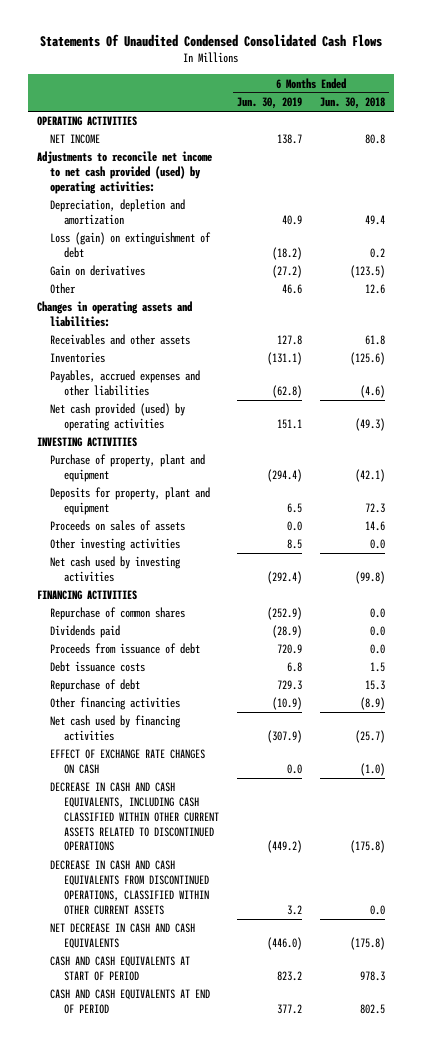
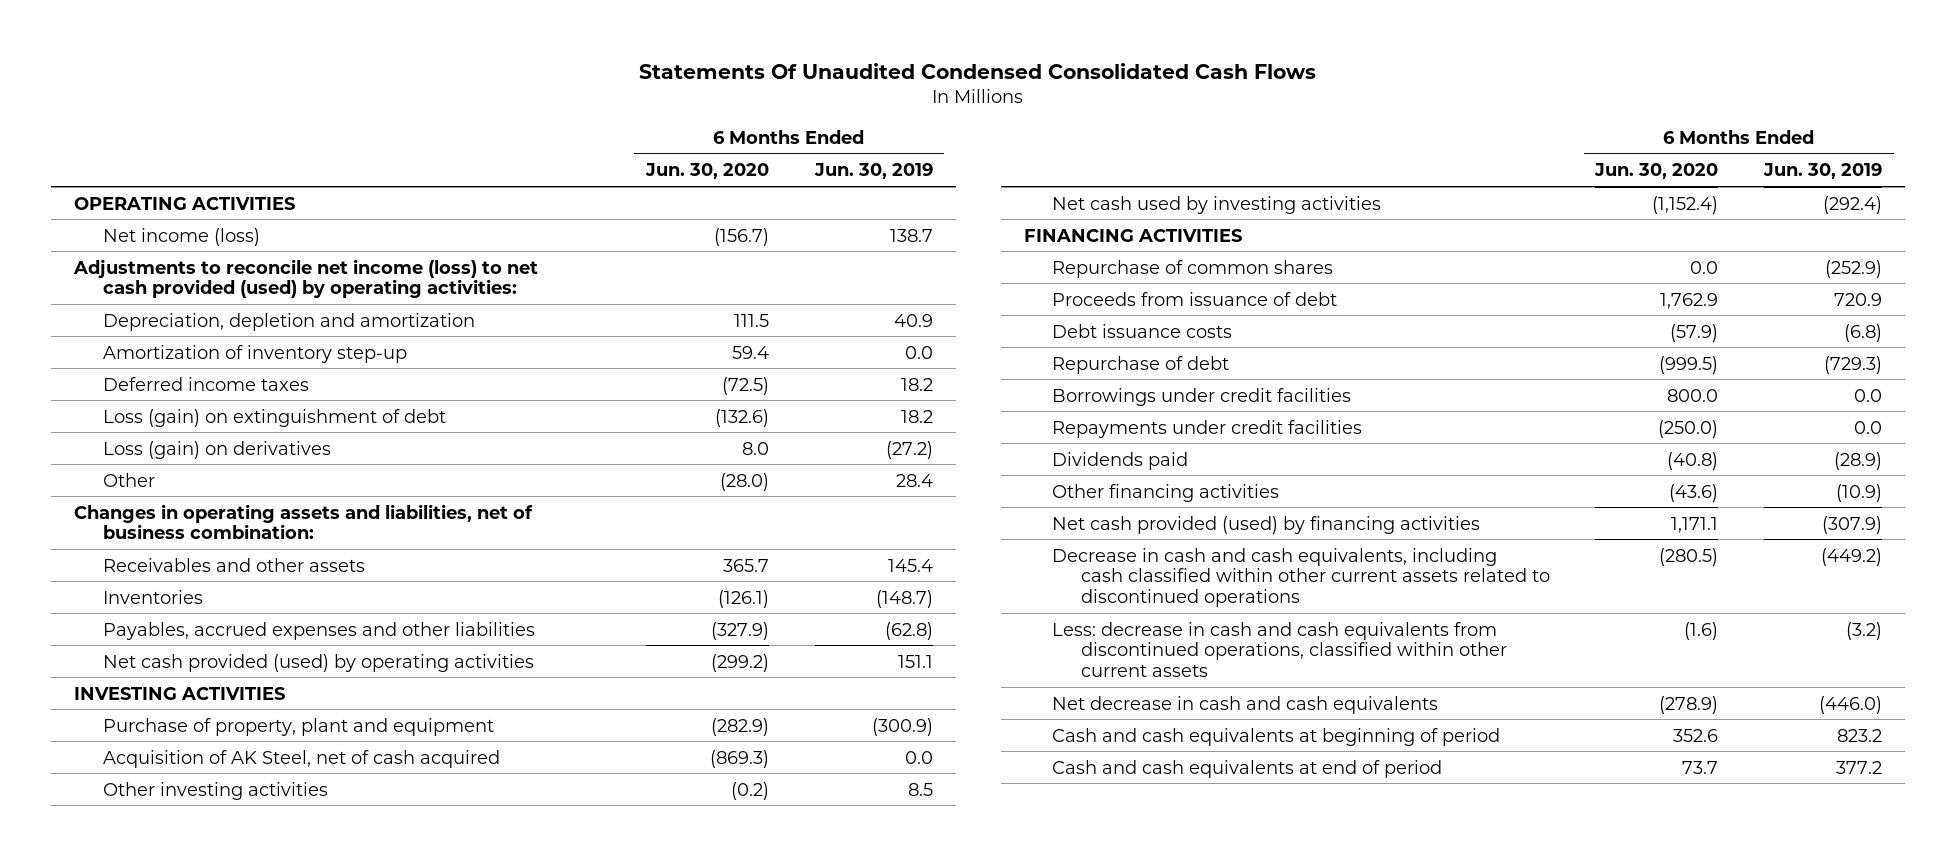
- | 6 Months Ended Jun. 30, 2019 | 6 Months Ended Jun. 30, 2018
+ | 6 Months Ended Jun. 30, 2020 | 6 Months Ended Jun. 30, 2019
- NET INCOME | 138.7 | 80.8
- Adjustments to reconcile net income to net cash provided (used) by operating activities:
+ Net income (loss) | (156.7) | 138.7
+ Adjustments to reconcile net income (loss) to net cash provided (used) by operating activities:
- Loss (gain) on extinguishment of debt | (18.2) | 0.2
- Gain on derivatives | (27.2) | (123.5)
- Other | 46.6 | 12.6
- Changes in operating assets and liabilities:
- Receivables and other assets | 127.8 | 61.8
- Inventories | (131.1) | (125.6)
+ Amortization of inventory step-up | 59.4 | 0.0
+ Deferred income taxes | (72.5) | 18.2
+ Loss (gain) on extinguishment of debt | (132.6) | 18.2
+ Loss (gain) on derivatives | 8.0 | (27.2)
+ Other | (28.0) | 28.4
+ Changes in operating assets and liabilities, net of business combination:
+ Receivables and other assets | 365.7 | 145.4
+ Inventories | (126.1) | (148.7)
- Purchase of property, plant and equipment | (294.4) | (42.1)
- Deposits for property, plant and equipment | 6.5 | 72.3
- Proceeds on sales of assets | 0.0 | 14.6
+ Purchase of property, plant and equipment | (282.9) | (300.9)
+ Acquisition of AK Steel, net of cash acquired | (869.3) | 0.0
- Debt issuance costs | 6.8 | 1.5
- Repurchase of debt | 729.3 | 15.3
+ Debt issuance costs | (57.9) | (6.8)
+ Repurchase of debt | (999.5) | (729.3)
+ Borrowings under credit facilities | 800.0 | 0.0
+ Repayments under credit facilities | (250.0) | 0.0
moved down: Dividends paid | (40.8) | (28.9)
- Net cash used by financing activities | (307.9) | (25.7)
- EFFECT OF EXCHANGE RATE CHANGES ON CASH | 0.0 | (1.0)
- DECREASE IN CASH AND CASH EQUIVALENTS, INCLUDING CASH CLASSIFIED WITHIN OTHER CURRENT ASSETS RELATED TO DISCONTINUED OPERATIONS | (449.2) | (175.8)
- DECREASE IN CASH AND CASH EQUIVALENTS FROM DISCONTINUED OPERATIONS, CLASSIFIED WITHIN OTHER CURRENT ASSETS | 3.2 | 0.0
- NET DECREASE IN CASH AND CASH EQUIVALENTS | (446.0) | (175.8)
- CASH AND CASH EQUIVALENTS AT START OF PERIOD | 823.2 | 978.3
- CASH AND CASH EQUIVALENTS AT END OF PERIOD | 377.2 | 802.5
+ Net cash provided (used) by financing activities | 1,171.1 | (307.9)
+ Decrease in cash and cash equivalents, including cash classified within other current assets related to discontinued operations | (280.5) | (449.2)
+ Less: decrease in cash and cash equivalents from discontinued operations, classified within other current assets | (1.6) | (3.2)
+ Net decrease in cash and cash equivalents | (278.9) | (446.0)
+ Cash and cash equivalents at beginning of period | 352.6 | 823.2
+ Cash and cash equivalents at end of period | 73.7 | 377.2

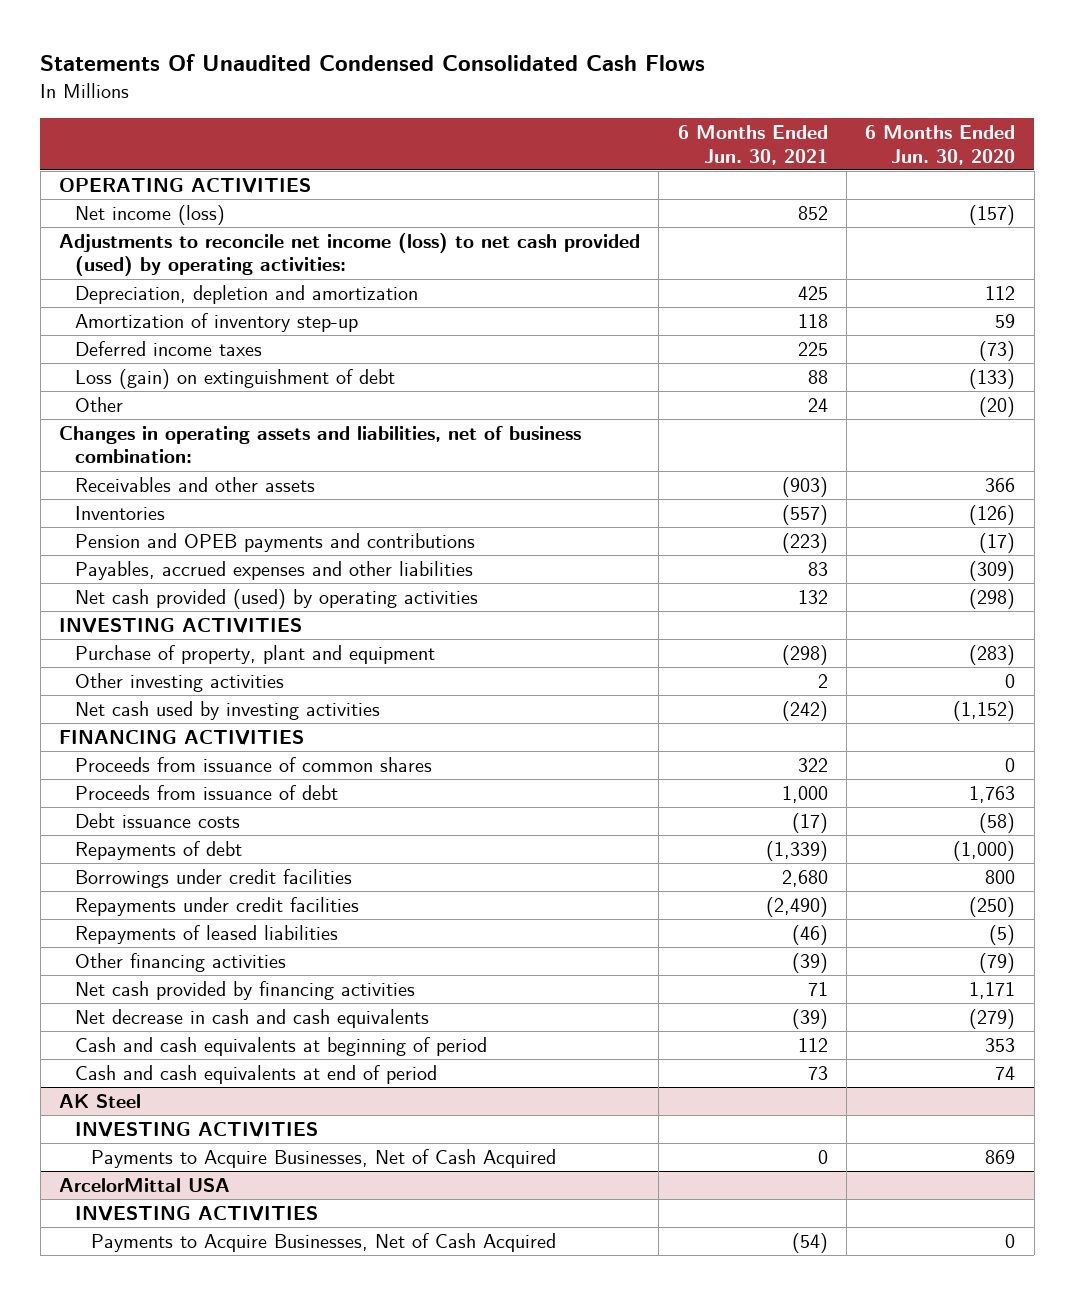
- | 6 Months Ended Jun. 30, 2020 | 6 Months Ended Jun. 30, 2019
+ | 6 Months Ended Jun. 30, 2021 | 6 Months Ended Jun. 30, 2020
- Net income (loss) | (156.7) | 138.7
+ Net income (loss) | 852 | (157)
- Depreciation, depletion and amortization | 111.5 | 40.9
- Amortization of inventory step-up | 59.4 | 0.0
- Deferred income taxes | (72.5) | 18.2
- Loss (gain) on extinguishment of debt | (132.6) | 18.2
- Loss (gain) on derivatives | 8.0 | (27.2)
- Other | (28.0) | 28.4
+ Depreciation, depletion and amortization | 425 | 112
+ Amortization of inventory step-up | 118 | 59
+ Deferred income taxes | 225 | (73)
+ Loss (gain) on extinguishment of debt | 88 | (133)
+ Other | 24 | (20)
- Receivables and other assets | 365.7 | 145.4
- Inventories | (126.1) | (148.7)
- Payables, accrued expenses and other liabilities | (327.9) | (62.8)
- Net cash provided (used) by operating activities | (299.2) | 151.1
+ Receivables and other assets | (903) | 366
+ Inventories | (557) | (126)
+ Pension and OPEB payments and contributions | (223) | (17)
+ Payables, accrued expenses and other liabilities | 83 | (309)
+ Net cash provided (used) by operating activities | 132 | (298)
- Purchase of property, plant and equipment | (282.9) | (300.9)
- Acquisition of AK Steel, net of cash acquired | (869.3) | 0.0
- Other investing activities | (0.2) | 8.5
- Net cash used by investing activities | (1,152.4) | (292.4)
+ Purchase of property, plant and equipment | (298) | (283)
+ Other investing activities | 2 | 0
+ Net cash used by investing activities | (242) | (1,152)
- Repurchase of common shares | 0.0 | (252.9)
- Proceeds from issuance of debt | 1,762.9 | 720.9
- Debt issuance costs | (57.9) | (6.8)
- Repurchase of debt | (999.5) | (729.3)
- Borrowings under credit facilities | 800.0 | 0.0
- Repayments under credit facilities | (250.0) | 0.0
- Dividends paid | (40.8) | (28.9)
- Other financing activities | (43.6) | (10.9)
- Net cash provided (used) by financing activities | 1,171.1 | (307.9)
- Decrease in cash and cash equivalents, including cash classified within other current assets related to discontinued operations | (280.5) | (449.2)
- Less: decrease in cash and cash equivalents from discontinued operations, classified within other current assets | (1.6) | (3.2)
- Net decrease in cash and cash equivalents | (278.9) | (446.0)
- Cash and cash equivalents at beginning of period | 352.6 | 823.2
- Cash and cash equivalents at end of period | 73.7 | 377.2
+ Proceeds from issuance of common shares | 322 | 0
+ Proceeds from issuance of debt | 1,000 | 1,763
+ Debt issuance costs | (17) | (58)
+ Repayments of debt | (1,339) | (1,000)
+ Borrowings under credit facilities | 2,680 | 800
+ Repayments under credit facilities | (2,490) | (250)
+ Repayments of leased liabilities | (46) | (5)
+ Other financing activities | (39) | (79)
+ Net cash provided by financing activities | 71 | 1,171
+ Net decrease in cash and cash equivalents | (39) | (279)
+ Cash and cash equivalents at beginning of period | 112 | 353
+ Cash and cash equivalents at end of period | 73 | 74
+ AK Steel
+ INVESTING ACTIVITIES
+ Payments to Acquire Businesses, Net of Cash Acquired | 0 | 869
+ ArcelorMittal USA
+ INVESTING ACTIVITIES
+ Payments to Acquire Businesses, Net of Cash Acquired | (54) | 0

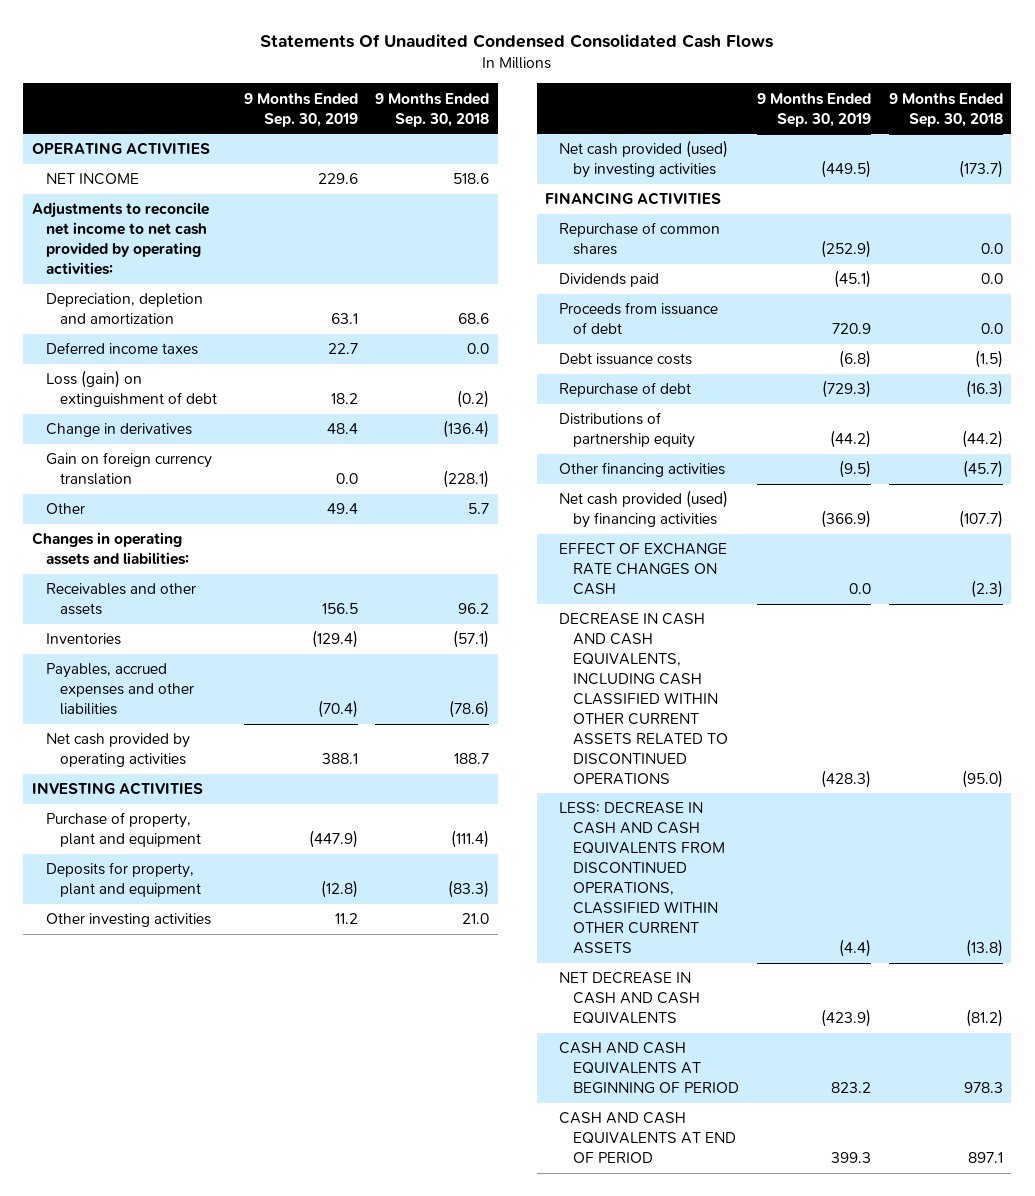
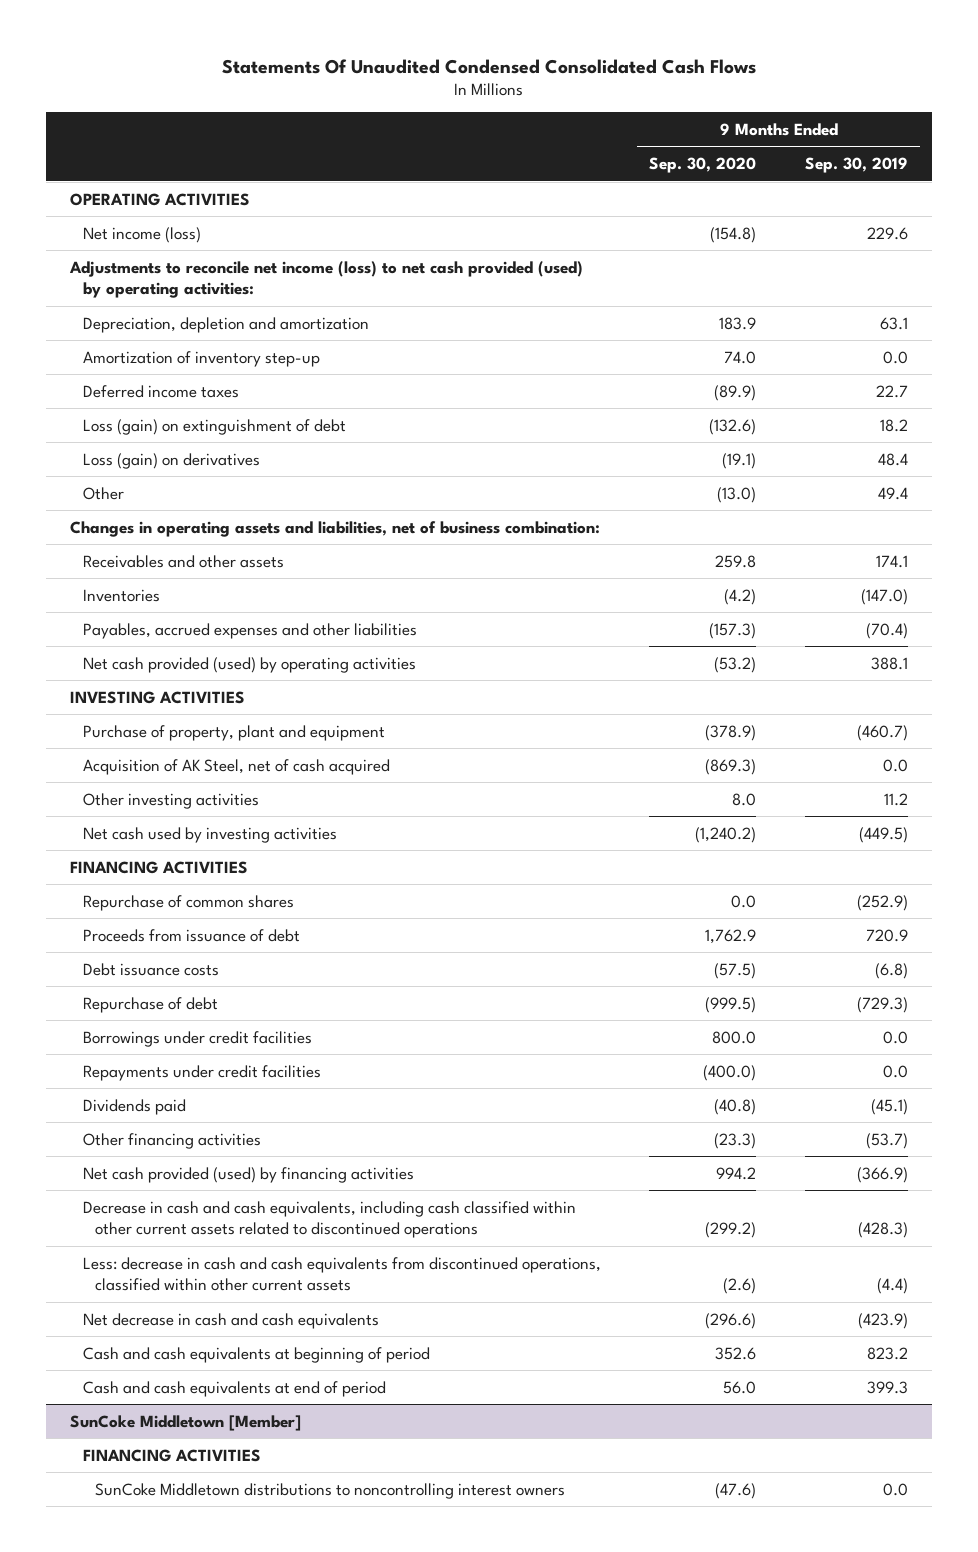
- | 9 Months Ended Sep. 30, 2019 | 9 Months Ended Sep. 30, 2018
+ | 9 Months Ended Sep. 30, 2020 | 9 Months Ended Sep. 30, 2019
- NET INCOME | 229.6 | 518.6
- Adjustments to reconcile net income to net cash provided by operating activities:
+ Net income (loss) | (154.8) | 229.6
+ Adjustments to reconcile net income (loss) to net cash provided (used) by operating activities:
+ Amortization of inventory step-up | 74.0 | 0.0
- Change in derivatives | 48.4 | (136.4)
- Gain on foreign currency translation | 0.0 | (228.1)
+ Loss (gain) on derivatives | (19.1) | 48.4
- Changes in operating assets and liabilities:
- Receivables and other assets | 156.5 | 96.2
- Inventories | (129.4) | (57.1)
+ Changes in operating assets and liabilities, net of business combination:
+ Receivables and other assets | 259.8 | 174.1
+ Inventories | (4.2) | (147.0)
- Net cash provided by operating activities | 388.1 | 188.7
+ Net cash provided (used) by operating activities | (53.2) | 388.1
- Purchase of property, plant and equipment | (447.9) | (111.4)
- Deposits for property, plant and equipment | (12.8) | (83.3)
+ Purchase of property, plant and equipment | (378.9) | (460.7)
+ Acquisition of AK Steel, net of cash acquired | (869.3) | 0.0
- Net cash provided (used) by investing activities | (449.5) | (173.7)
+ Net cash used by investing activities | (1,240.2) | (449.5)
- Distributions of partnership equity | (44.2) | (44.2)
- Other financing activities | (9.5) | (45.7)
+ Borrowings under credit facilities | 800.0 | 0.0
+ Repayments under credit facilities | (400.0) | 0.0
moved down: Dividends paid | (40.8) | (45.1)
+ Other financing activities | (23.3) | (53.7)
- EFFECT OF EXCHANGE RATE CHANGES ON CASH | 0.0 | (2.3)
- DECREASE IN CASH AND CASH EQUIVALENTS, INCLUDING CASH CLASSIFIED WITHIN OTHER CURRENT ASSETS RELATED TO DISCONTINUED OPERATIONS | (428.3) | (95.0)
- LESS: DECREASE IN CASH AND CASH EQUIVALENTS FROM DISCONTINUED OPERATIONS, CLASSIFIED WITHIN OTHER CURRENT ASSETS | (4.4) | (13.8)
- NET DECREASE IN CASH AND CASH EQUIVALENTS | (423.9) | (81.2)
- CASH AND CASH EQUIVALENTS AT BEGINNING OF PERIOD | 823.2 | 978.3
- CASH AND CASH EQUIVALENTS AT END OF PERIOD | 399.3 | 897.1
+ Decrease in cash and cash equivalents, including cash classified within other current assets related to discontinued operations | (299.2) | (428.3)
+ Less: decrease in cash and cash equivalents from discontinued operations, classified within other current assets | (2.6) | (4.4)
+ Net decrease in cash and cash equivalents | (296.6) | (423.9)
+ Cash and cash equivalents at beginning of period | 352.6 | 823.2
+ Cash and cash equivalents at end of period | 56.0 | 399.3
+ SunCoke Middletown [Member]
+ FINANCING ACTIVITIES
+ SunCoke Middletown distributions to noncontrolling interest owners | (47.6) | 0.0

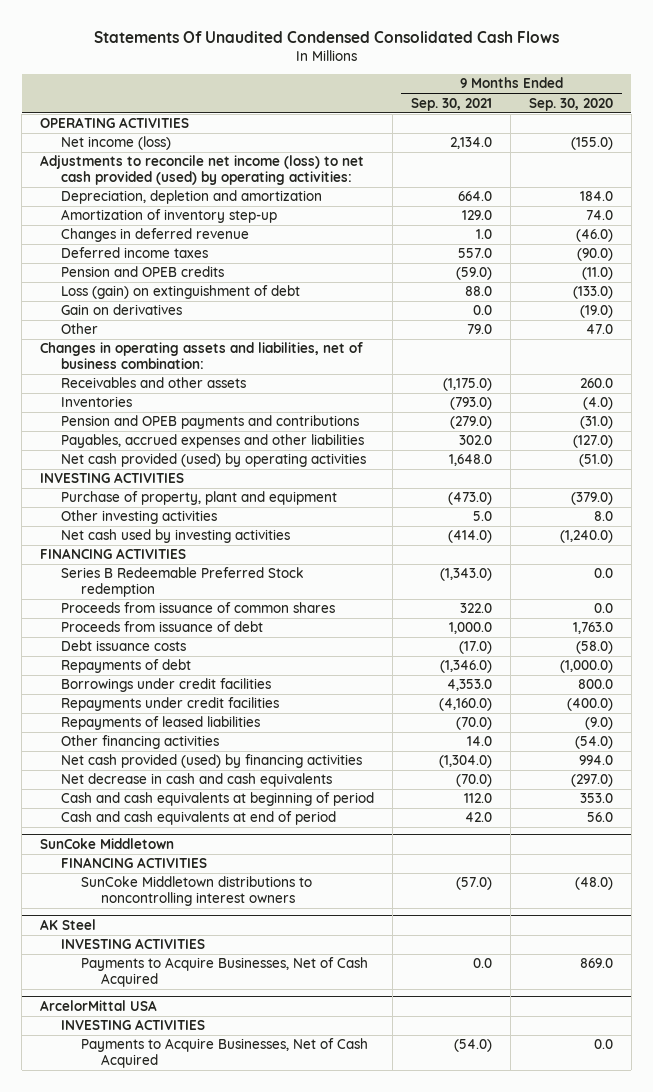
- | 9 Months Ended Sep. 30, 2020 | 9 Months Ended Sep. 30, 2019
+ | 9 Months Ended Sep. 30, 2021 | 9 Months Ended Sep. 30, 2020
- Net income (loss) | (154.8) | 229.6
+ Net income (loss) | 2,134.0 | (155.0)
- Depreciation, depletion and amortization | 183.9 | 63.1
+ Depreciation, depletion and amortization | 664.0 | 184.0
- Deferred income taxes | (89.9) | 22.7
- Loss (gain) on extinguishment of debt | (132.6) | 18.2
- Loss (gain) on derivatives | (19.1) | 48.4
- Other | (13.0) | 49.4
+ Changes in deferred revenue | 1.0 | (46.0)
+ Deferred income taxes | 557.0 | (90.0)
+ Pension and OPEB credits | (59.0) | (11.0)
+ Loss (gain) on extinguishment of debt | 88.0 | (133.0)
+ Gain on derivatives | 0.0 | (19.0)
+ Other | 79.0 | 47.0
- Receivables and other assets | 259.8 | 174.1
- Inventories | (4.2) | (147.0)
- Payables, accrued expenses and other liabilities | (157.3) | (70.4)
- Net cash provided (used) by operating activities | (53.2) | 388.1
+ Receivables and other assets | (1,175.0) | 260.0
+ Inventories | (793.0) | (4.0)
+ Pension and OPEB payments and contributions | (279.0) | (31.0)
+ Payables, accrued expenses and other liabilities | 302.0 | (127.0)
+ Net cash provided (used) by operating activities | 1,648.0 | (51.0)
- Purchase of property, plant and equipment | (378.9) | (460.7)
- Acquisition of AK Steel, net of cash acquired | (869.3) | 0.0
+ Purchase of property, plant and equipment | (473.0) | (379.0)
- Net cash used by investing activities | (1,240.2) | (449.5)
+ Net cash used by investing activities | (414.0) | (1,240.0)
- Repurchase of common shares | 0.0 | (252.9)
- Proceeds from issuance of debt | 1,762.9 | 720.9
- Debt issuance costs | (57.5) | (6.8)
- Repurchase of debt | (999.5) | (729.3)
+ Series B Redeemable Preferred Stock redemption | (1,343.0) | 0.0
+ Proceeds from issuance of common shares | 322.0 | 0.0
+ Proceeds from issuance of debt | 1,000.0 | 1,763.0
+ Debt issuance costs | (17.0) | (58.0)
+ Repayments of debt | (1,346.0) | (1,000.0)
- Dividends paid | (40.8) | (45.1)
- Other financing activities | (23.3) | (53.7)
- Net cash provided (used) by financing activities | 994.2 | (366.9)
- Decrease in cash and cash equivalents, including cash classified within other current assets related to discontinued operations | (299.2) | (428.3)
- Less: decrease in cash and cash equivalents from discontinued operations, classified within other current assets | (2.6) | (4.4)
- Net decrease in cash and cash equivalents | (296.6) | (423.9)
- Cash and cash equivalents at beginning of period | 352.6 | 823.2
+ Repayments of leased liabilities | (70.0) | (9.0)
+ Other financing activities | 14.0 | (54.0)
+ Net cash provided (used) by financing activities | (1,304.0) | 994.0
+ Net decrease in cash and cash equivalents | (70.0) | (297.0)
+ Cash and cash equivalents at beginning of period | 112.0 | 353.0
- SunCoke Middletown [Member]
+ SunCoke Middletown
- SunCoke Middletown distributions to noncontrolling interest owners | (47.6) | 0.0
+ SunCoke Middletown distributions to noncontrolling interest owners | (57.0) | (48.0)
+ AK Steel
+ INVESTING ACTIVITIES
+ Payments to Acquire Businesses, Net of Cash Acquired | 0.0 | 869.0
+ ArcelorMittal USA
+ INVESTING ACTIVITIES
+ Payments to Acquire Businesses, Net of Cash Acquired | (54.0) | 0.0

